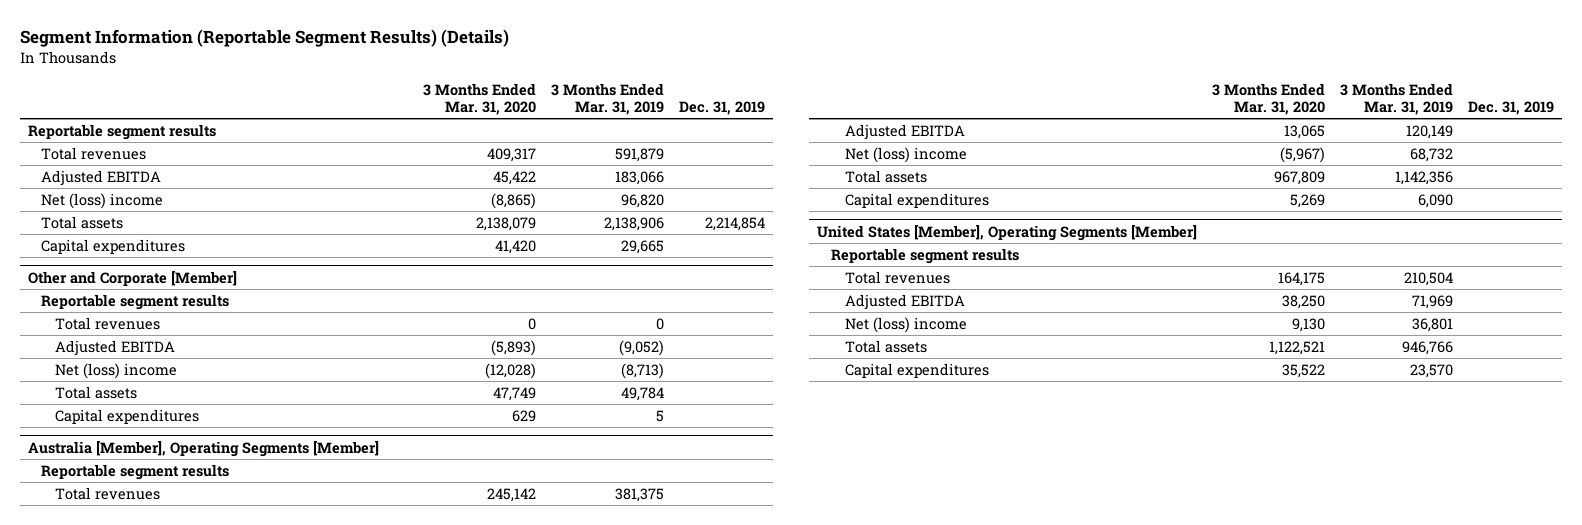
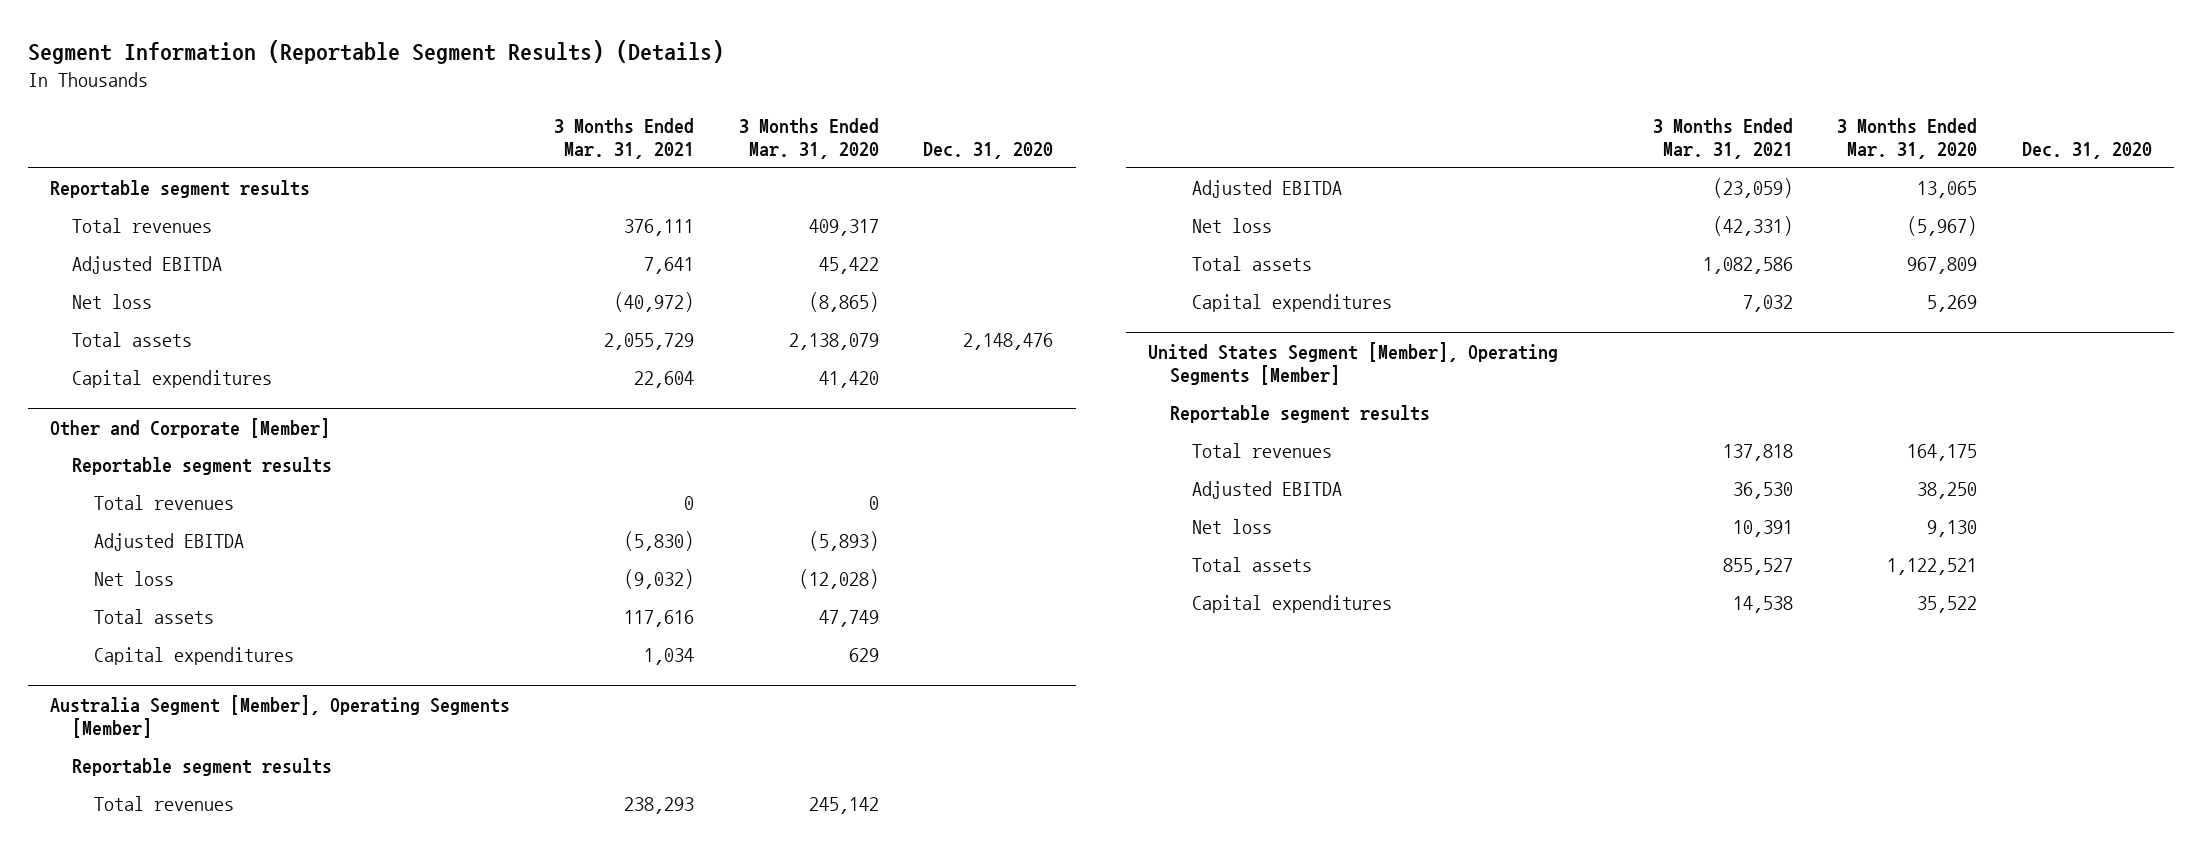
- | 3 Months Ended Mar. 31, 2020 | 3 Months Ended Mar. 31, 2019 | Dec. 31, 2019
+ | 3 Months Ended Mar. 31, 2021 | 3 Months Ended Mar. 31, 2020 | Dec. 31, 2020
- Net (loss) income | (8,865) | 96,820 |
+ Net loss | (40,972) | (8,865) |
@ Other and Corporate [Member]
- Net (loss) income | (12,028) | (8,713) |
+ Net loss | (9,032) | (12,028) |
- Australia [Member], Operating Segments [Member]
+ Australia Segment [Member], Operating Segments [Member]
- Net (loss) income | (5,967) | 68,732 |
+ Net loss | (42,331) | (5,967) |
- United States [Member], Operating Segments [Member]
+ United States Segment [Member], Operating Segments [Member]
- Net (loss) income | 9,130 | 36,801 |
+ Net loss | 10,391 | 9,130 |

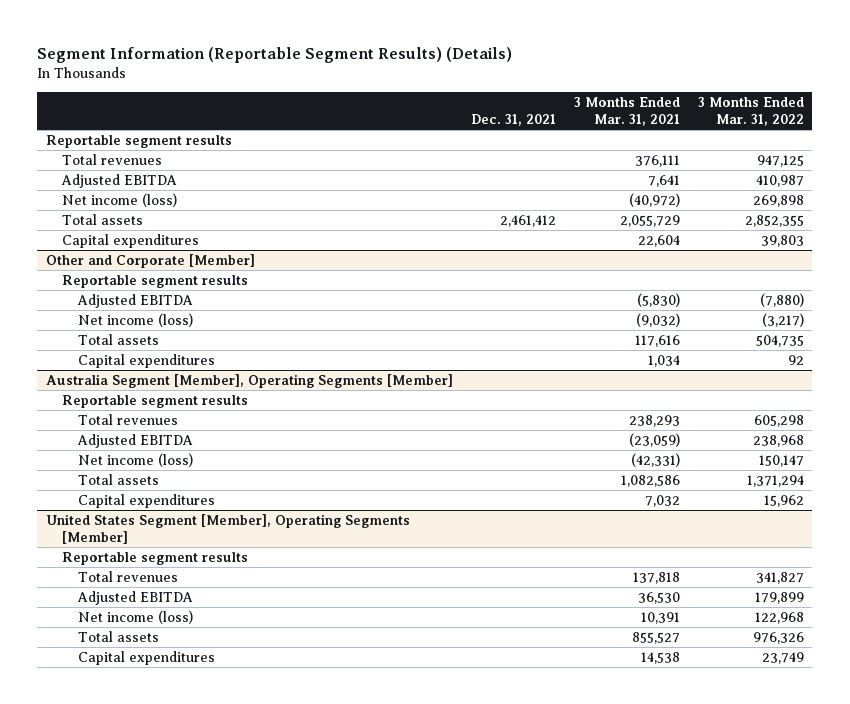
- | 3 Months Ended Mar. 31, 2021 | 3 Months Ended Mar. 31, 2020 | Dec. 31, 2020
+ | Dec. 31, 2021 | 3 Months Ended Mar. 31, 2021 | 3 Months Ended Mar. 31, 2022
- Net loss | (40,972) | (8,865) |
+ Net income (loss) | | (40,972) | 269,898
@ Other and Corporate [Member]
- Total revenues | 0 | 0 |
- Net loss | (9,032) | (12,028) |
+ Net income (loss) | | (9,032) | (3,217)
@ Australia Segment [Member], Operating Segments [Member]
- Net loss | (42,331) | (5,967) |
+ Net income (loss) | | (42,331) | 150,147
@ United States Segment [Member], Operating Segments [Member]
- Net loss | 10,391 | 9,130 |
+ Net income (loss) | | 10,391 | 122,968

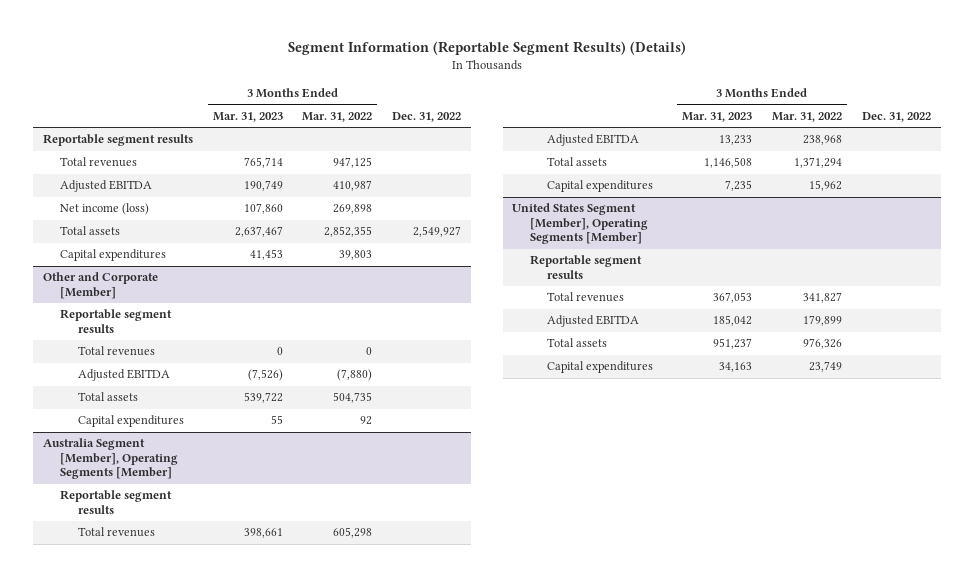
- | Dec. 31, 2021 | 3 Months Ended Mar. 31, 2021 | 3 Months Ended Mar. 31, 2022
+ | 3 Months Ended Mar. 31, 2023 | 3 Months Ended Mar. 31, 2022 | Dec. 31, 2022
@ Other and Corporate [Member]
+ Total revenues | 0 | 0 |
- Net income (loss) | | (9,032) | (3,217)
@ Australia Segment [Member], Operating Segments [Member]
- Net income (loss) | | (42,331) | 150,147
@ United States Segment [Member], Operating Segments [Member]
- Net income (loss) | | 10,391 | 122,968

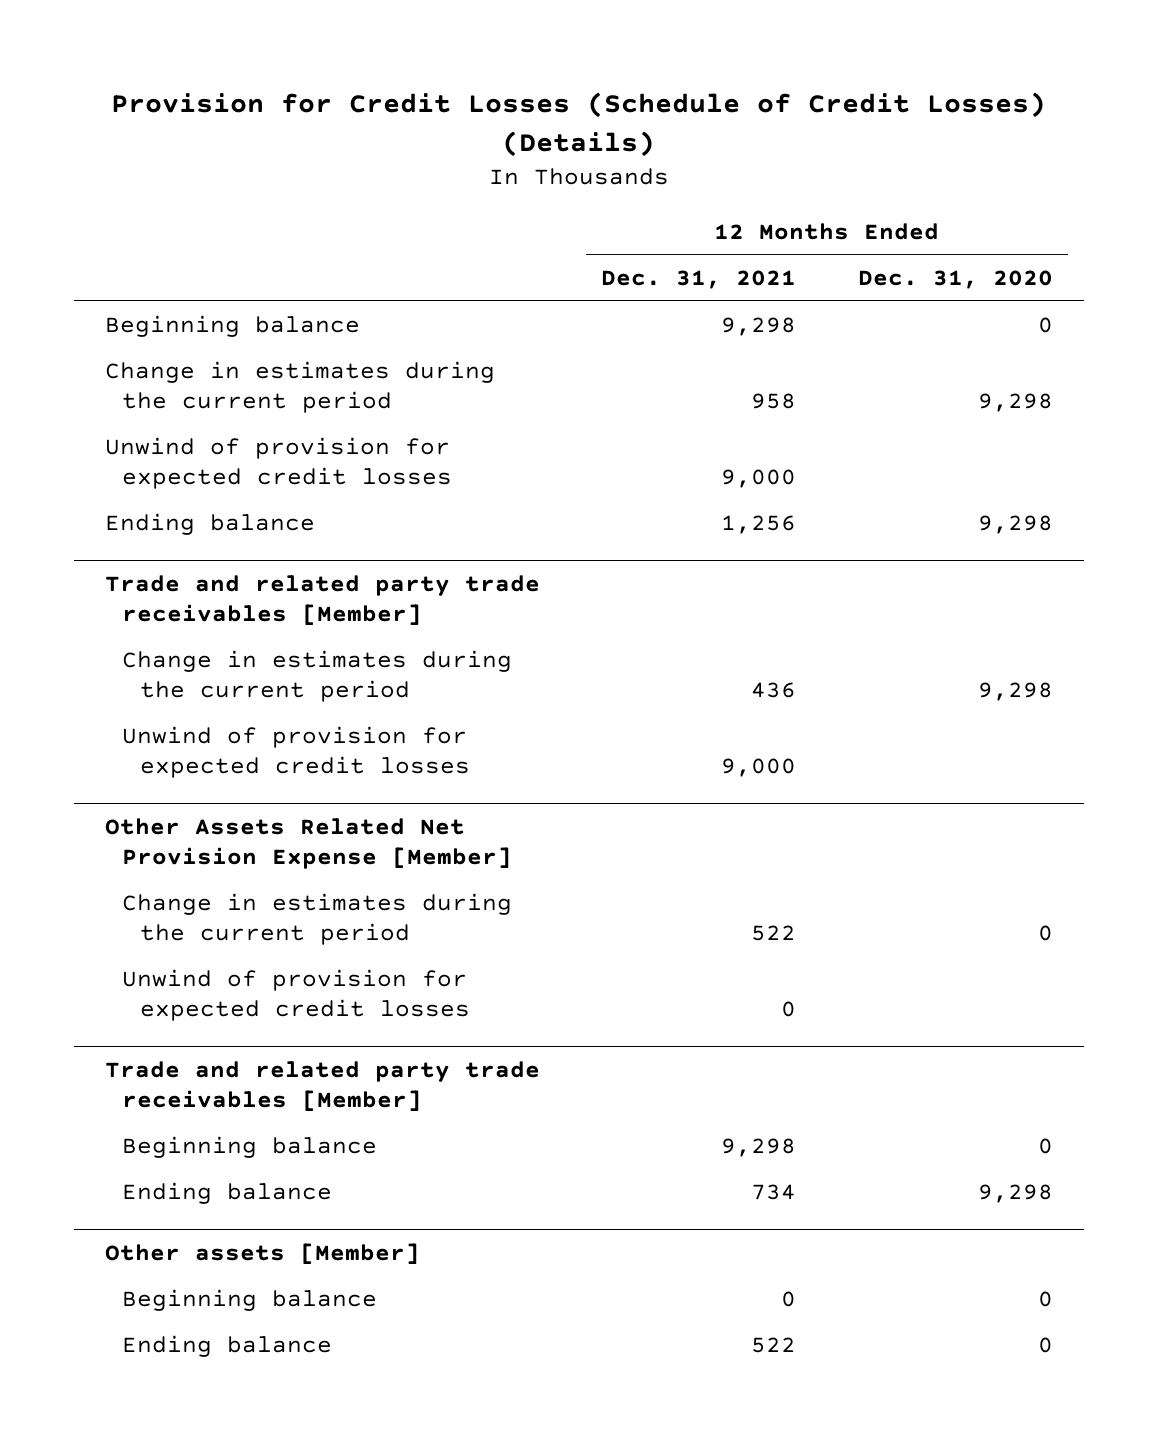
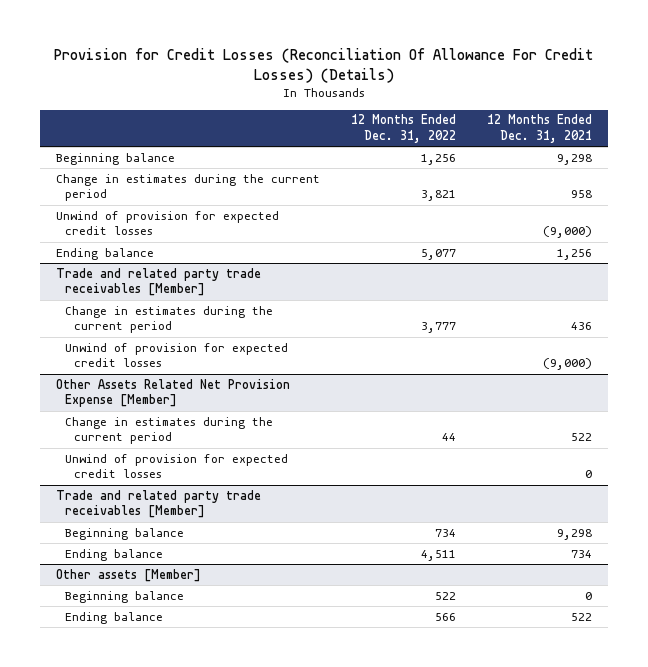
- Provision for Credit Losses (Schedule of Credit Losses) (Details)
+ Provision for Credit Losses (Reconciliation Of Allowance For Credit Losses) (Details)
- | 12 Months Ended Dec. 31, 2021 | 12 Months Ended Dec. 31, 2020
+ | 12 Months Ended Dec. 31, 2022 | 12 Months Ended Dec. 31, 2021
- Unwind of provision for expected credit losses | 9,000 |
+ Unwind of provision for expected credit losses | | (9,000)
@ Trade and related party trade receivables [Member]
- Unwind of provision for expected credit losses | 9,000 |
+ Unwind of provision for expected credit losses | | (9,000)

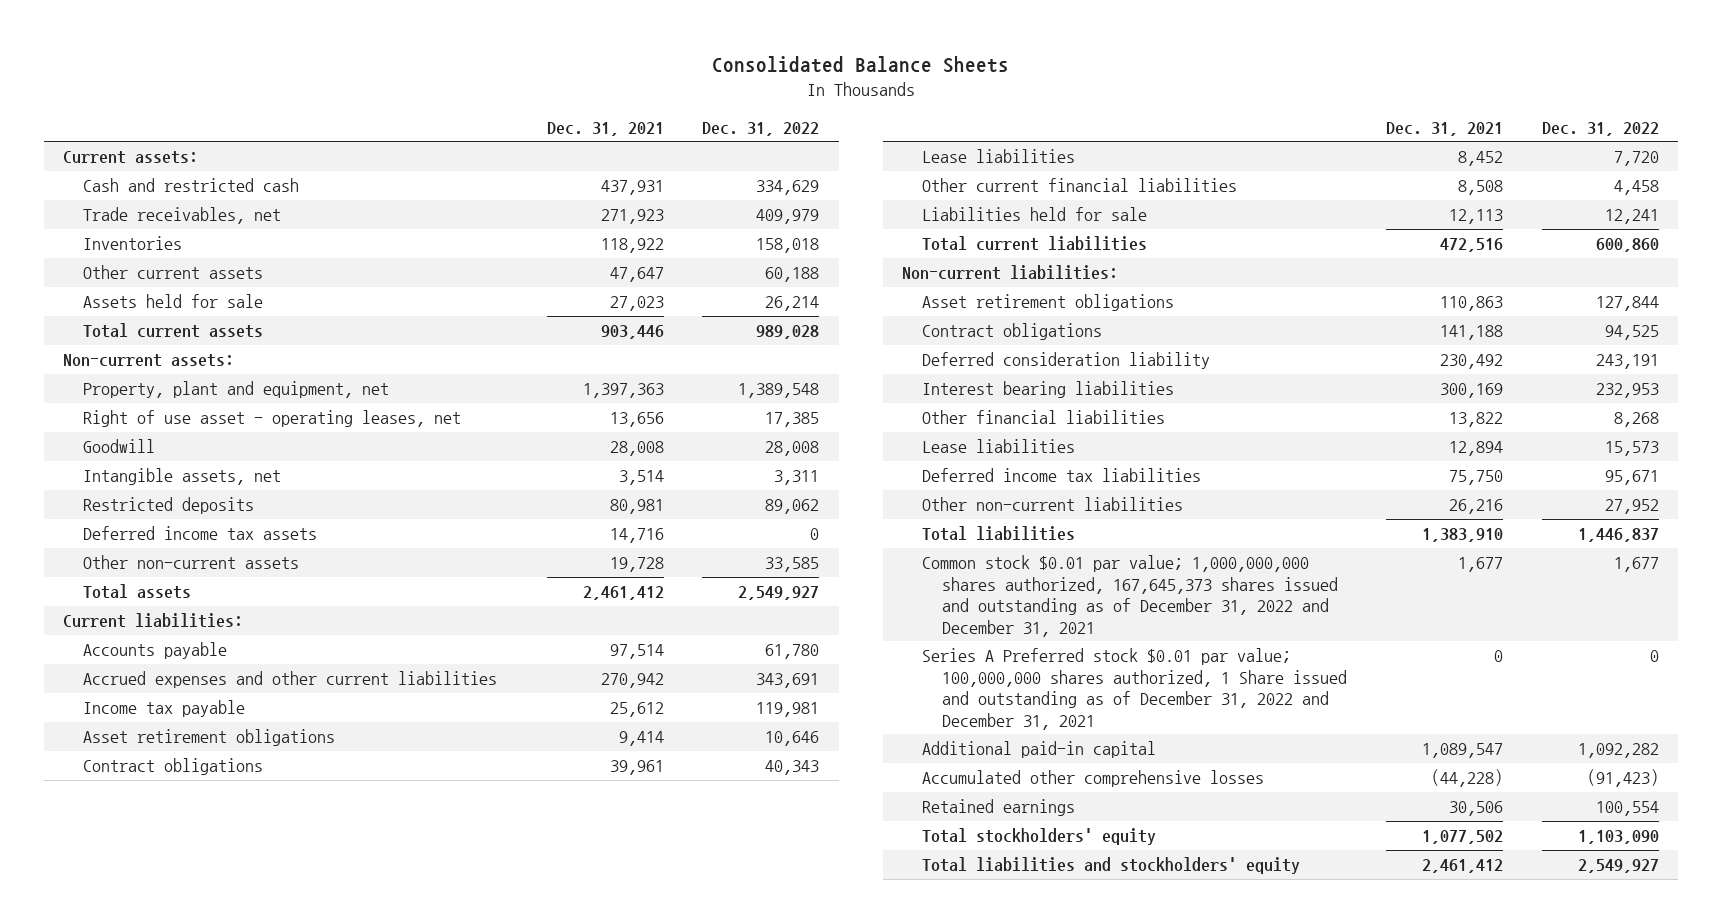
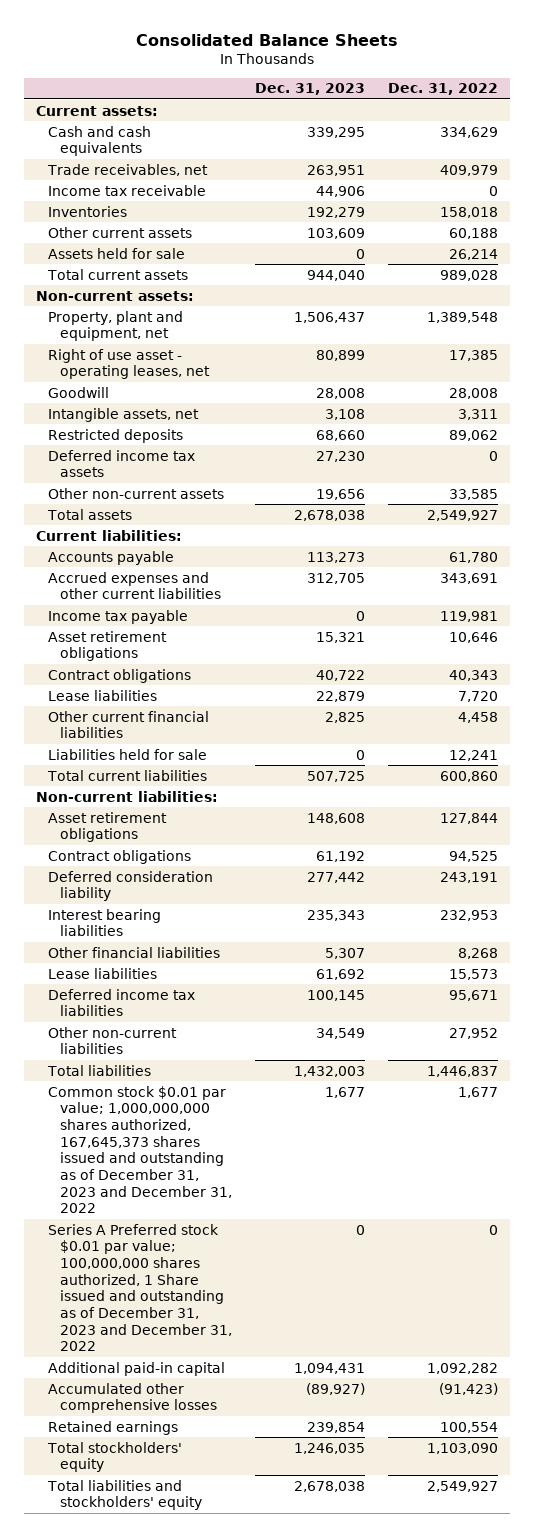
- | Dec. 31, 2021 | Dec. 31, 2022
+ | Dec. 31, 2023 | Dec. 31, 2022
- Cash and restricted cash | 437,931 | 334,629
+ Cash and cash equivalents | 339,295 | 334,629
+ Income tax receivable | 44,906 | 0
- Common stock $0.01 par value; 1,000,000,000 shares authorized, 167,645,373 shares issued and outstanding as of December 31, 2022 and December 31, 2021 | 1,677 | 1,677
- Series A Preferred stock $0.01 par value; 100,000,000 shares authorized, 1 Share issued and outstanding as of December 31, 2022 and December 31, 2021 | 0 | 0
+ Common stock $0.01 par value; 1,000,000,000 shares authorized, 167,645,373 shares issued and outstanding as of December 31, 2023 and December 31, 2022 | 1,677 | 1,677
+ Series A Preferred stock $0.01 par value; 100,000,000 shares authorized, 1 Share issued and outstanding as of December 31, 2023 and December 31, 2022 | 0 | 0

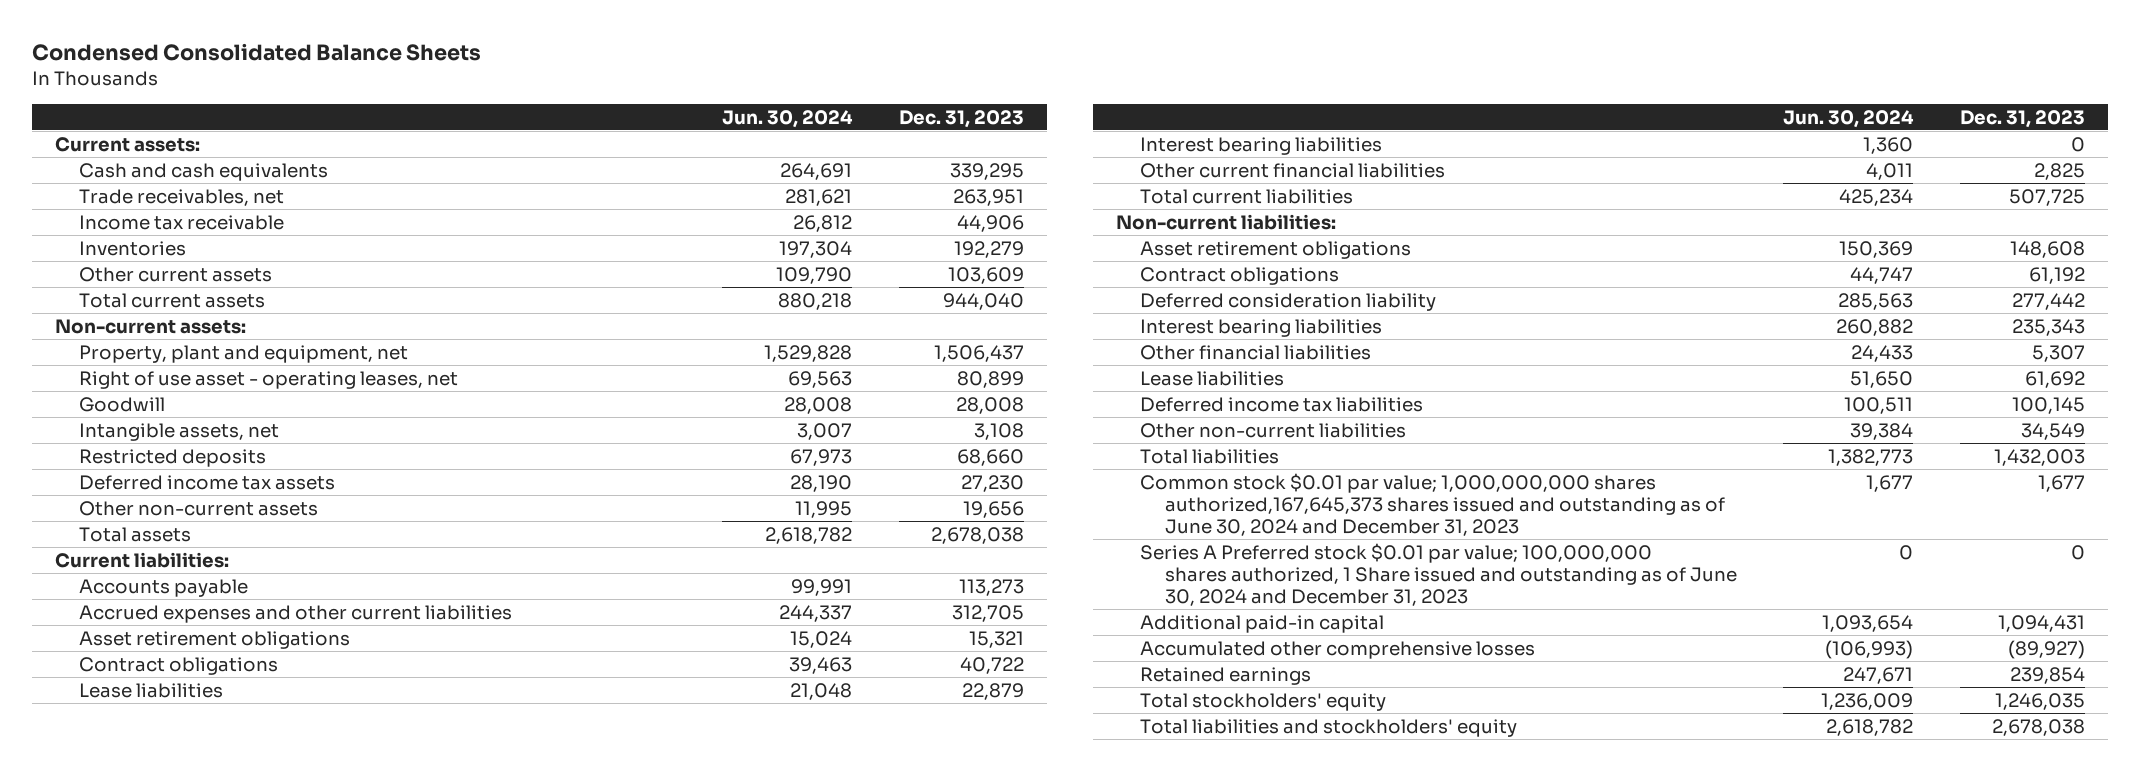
- Consolidated Balance Sheets
+ Condensed Consolidated Balance Sheets
- | Dec. 31, 2023 | Dec. 31, 2022
+ | Jun. 30, 2024 | Dec. 31, 2023
- Assets held for sale | 0 | 26,214
- Income tax payable | 0 | 119,981
+ Interest bearing liabilities | 1,360 | 0
- Liabilities held for sale | 0 | 12,241
- Common stock $0.01 par value; 1,000,000,000 shares authorized, 167,645,373 shares issued and outstanding as of December 31, 2023 and December 31, 2022 | 1,677 | 1,677
- Series A Preferred stock $0.01 par value; 100,000,000 shares authorized, 1 Share issued and outstanding as of December 31, 2023 and December 31, 2022 | 0 | 0
+ Common stock $0.01 par value; 1,000,000,000 shares authorized,167,645,373 shares issued and outstanding as of June 30, 2024 and December 31, 2023 | 1,677 | 1,677
+ Series A Preferred stock $0.01 par value; 100,000,000 shares authorized, 1 Share issued and outstanding as of June 30, 2024 and December 31, 2023 | 0 | 0

